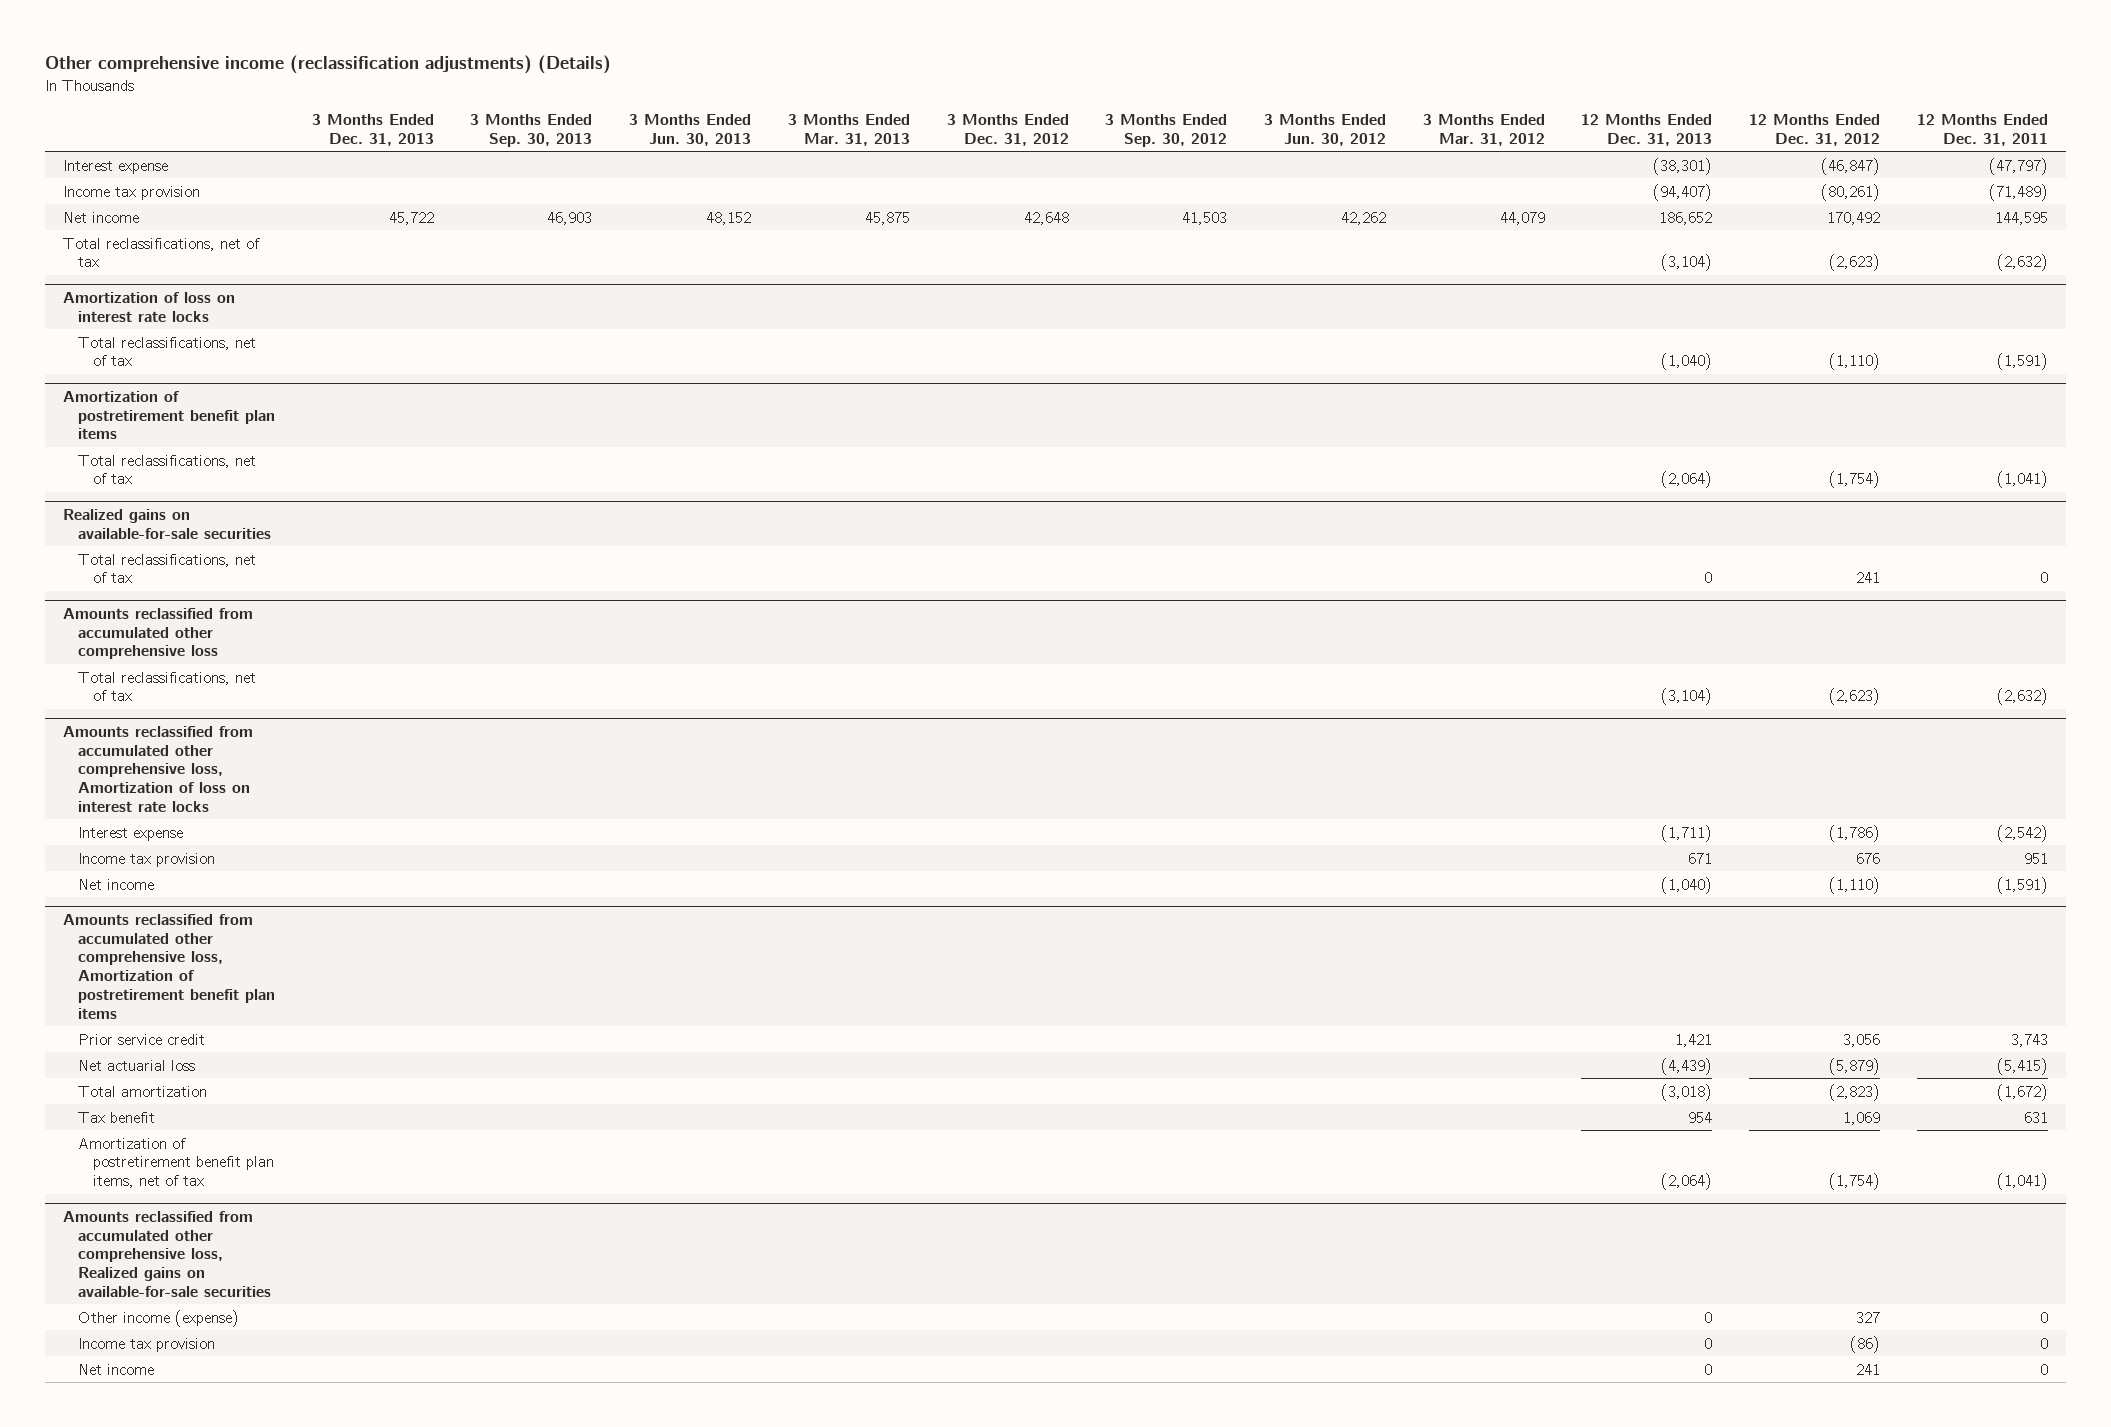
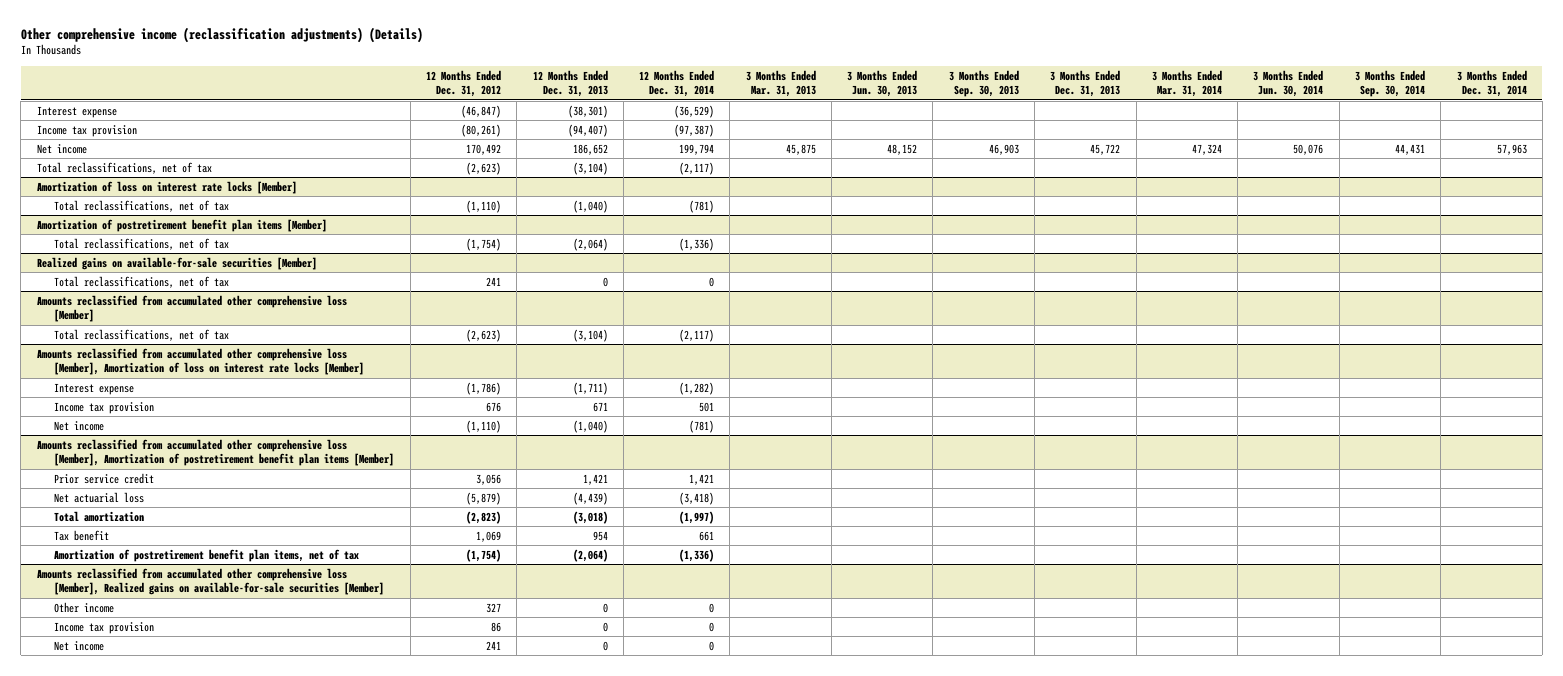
- | 3 Months Ended Dec. 31, 2013 | 3 Months Ended Sep. 30, 2013 | 3 Months Ended Jun. 30, 2013 | 3 Months Ended Mar. 31, 2013 | 3 Months Ended Dec. 31, 2012 | 3 Months Ended Sep. 30, 2012 | 3 Months Ended Jun. 30, 2012 | 3 Months Ended Mar. 31, 2012 | 12 Months Ended Dec. 31, 2013 | 12 Months Ended Dec. 31, 2012 | 12 Months Ended Dec. 31, 2011
+ | 12 Months Ended Dec. 31, 2012 | 12 Months Ended Dec. 31, 2013 | 12 Months Ended Dec. 31, 2014 | 3 Months Ended Mar. 31, 2013 | 3 Months Ended Jun. 30, 2013 | 3 Months Ended Sep. 30, 2013 | 3 Months Ended Dec. 31, 2013 | 3 Months Ended Mar. 31, 2014 | 3 Months Ended Jun. 30, 2014 | 3 Months Ended Sep. 30, 2014 | 3 Months Ended Dec. 31, 2014
- Amortization of loss on interest rate locks
+ Amortization of loss on interest rate locks [Member]
- Amortization of postretirement benefit plan items
+ Amortization of postretirement benefit plan items [Member]
- Realized gains on available-for-sale securities
+ Realized gains on available-for-sale securities [Member]
- Amounts reclassified from accumulated other comprehensive loss
+ Amounts reclassified from accumulated other comprehensive loss [Member]
- Amounts reclassified from accumulated other comprehensive loss, Amortization of loss on interest rate locks
+ Amounts reclassified from accumulated other comprehensive loss [Member], Amortization of loss on interest rate locks [Member]
- Amounts reclassified from accumulated other comprehensive loss, Amortization of postretirement benefit plan items
+ Amounts reclassified from accumulated other comprehensive loss [Member], Amortization of postretirement benefit plan items [Member]
- Amounts reclassified from accumulated other comprehensive loss, Realized gains on available-for-sale securities
- Other income (expense) | | | | | | | | | 0 | 327 | 0
- Income tax provision | | | | | | | | | 0 | (86) | 0
+ Amounts reclassified from accumulated other comprehensive loss [Member], Realized gains on available-for-sale securities [Member]
+ Other income | 327 | 0 | 0 | | | | | | | |
+ Income tax provision | 86 | 0 | 0 | | | | | | | |

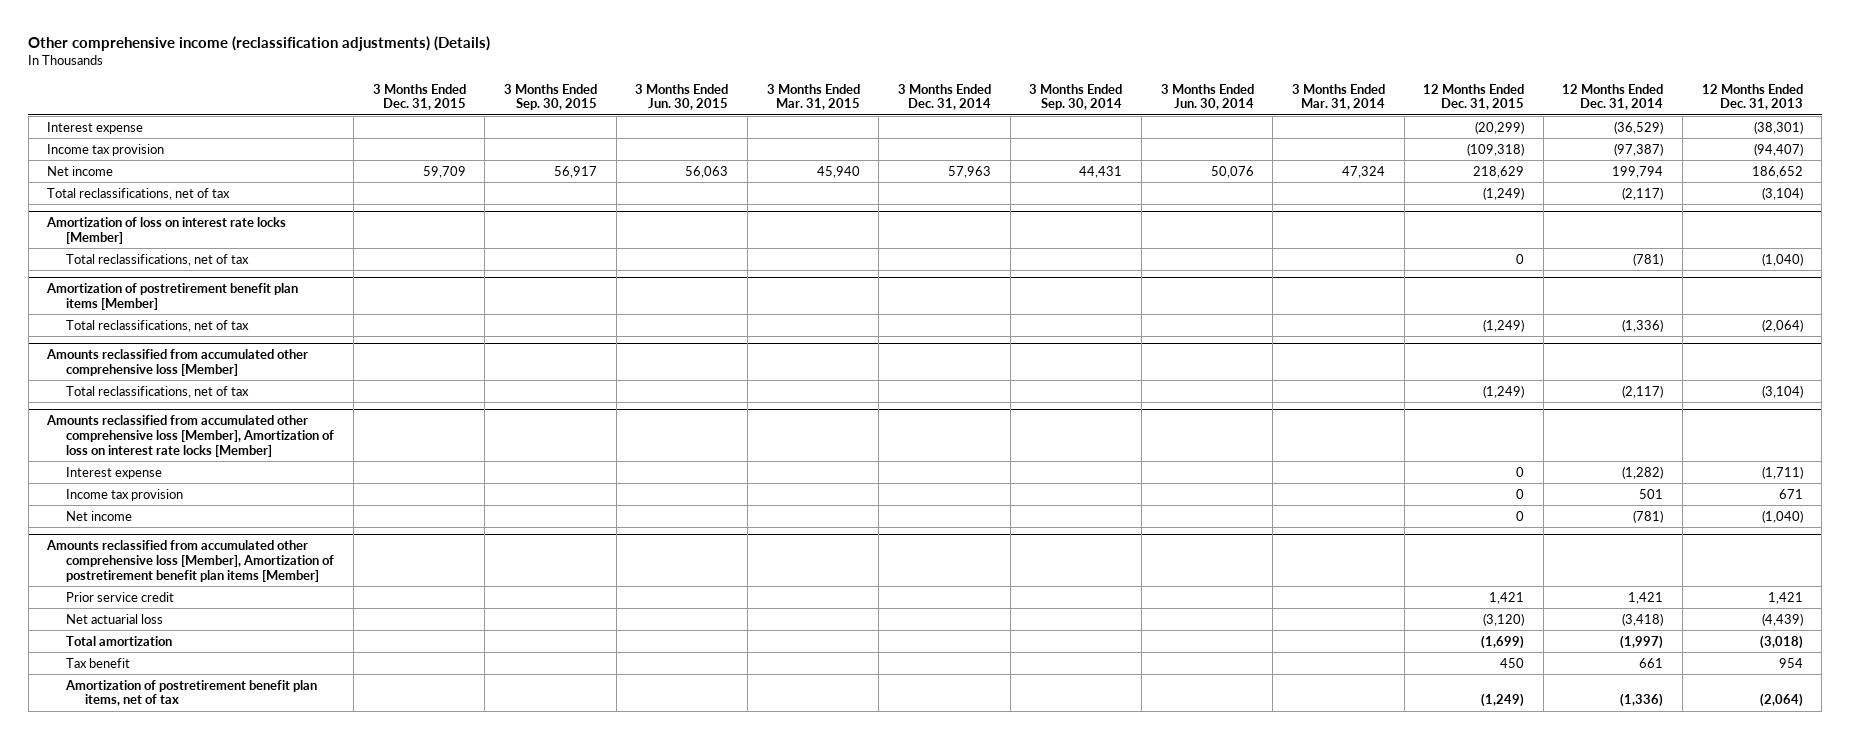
- | 12 Months Ended Dec. 31, 2012 | 12 Months Ended Dec. 31, 2013 | 12 Months Ended Dec. 31, 2014 | 3 Months Ended Mar. 31, 2013 | 3 Months Ended Jun. 30, 2013 | 3 Months Ended Sep. 30, 2013 | 3 Months Ended Dec. 31, 2013 | 3 Months Ended Mar. 31, 2014 | 3 Months Ended Jun. 30, 2014 | 3 Months Ended Sep. 30, 2014 | 3 Months Ended Dec. 31, 2014
+ | 3 Months Ended Dec. 31, 2015 | 3 Months Ended Sep. 30, 2015 | 3 Months Ended Jun. 30, 2015 | 3 Months Ended Mar. 31, 2015 | 3 Months Ended Dec. 31, 2014 | 3 Months Ended Sep. 30, 2014 | 3 Months Ended Jun. 30, 2014 | 3 Months Ended Mar. 31, 2014 | 12 Months Ended Dec. 31, 2015 | 12 Months Ended Dec. 31, 2014 | 12 Months Ended Dec. 31, 2013
- Realized gains on available-for-sale securities [Member]
- Total reclassifications, net of tax | 241 | 0 | 0 | | | | | | | |
- Amounts reclassified from accumulated other comprehensive loss [Member], Realized gains on available-for-sale securities [Member]
- Other income | 327 | 0 | 0 | | | | | | | |
- Income tax provision | 86 | 0 | 0 | | | | | | | |
- Net income | 241 | 0 | 0 | | | | | | | |

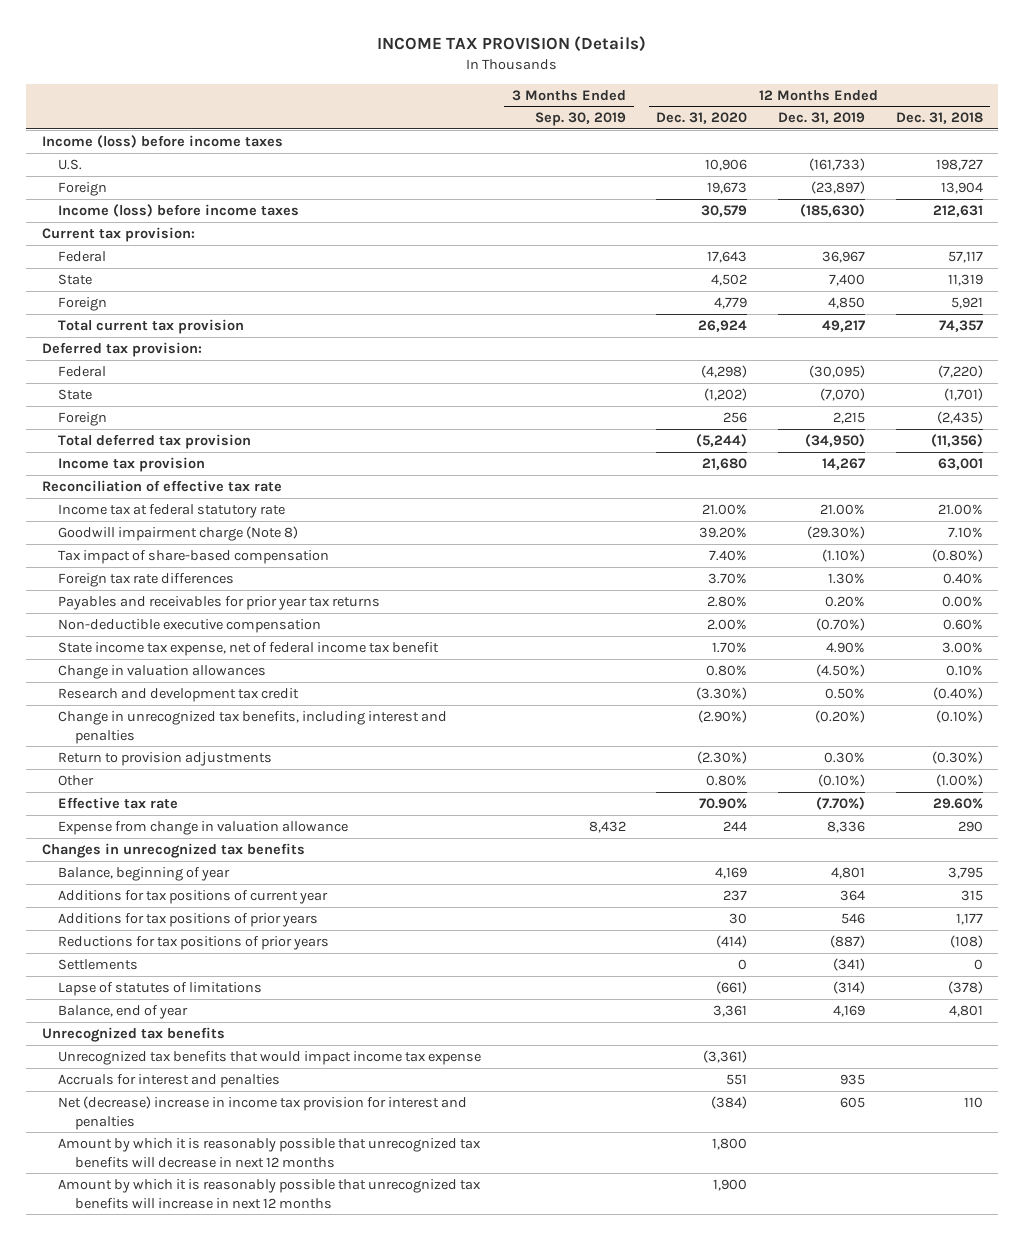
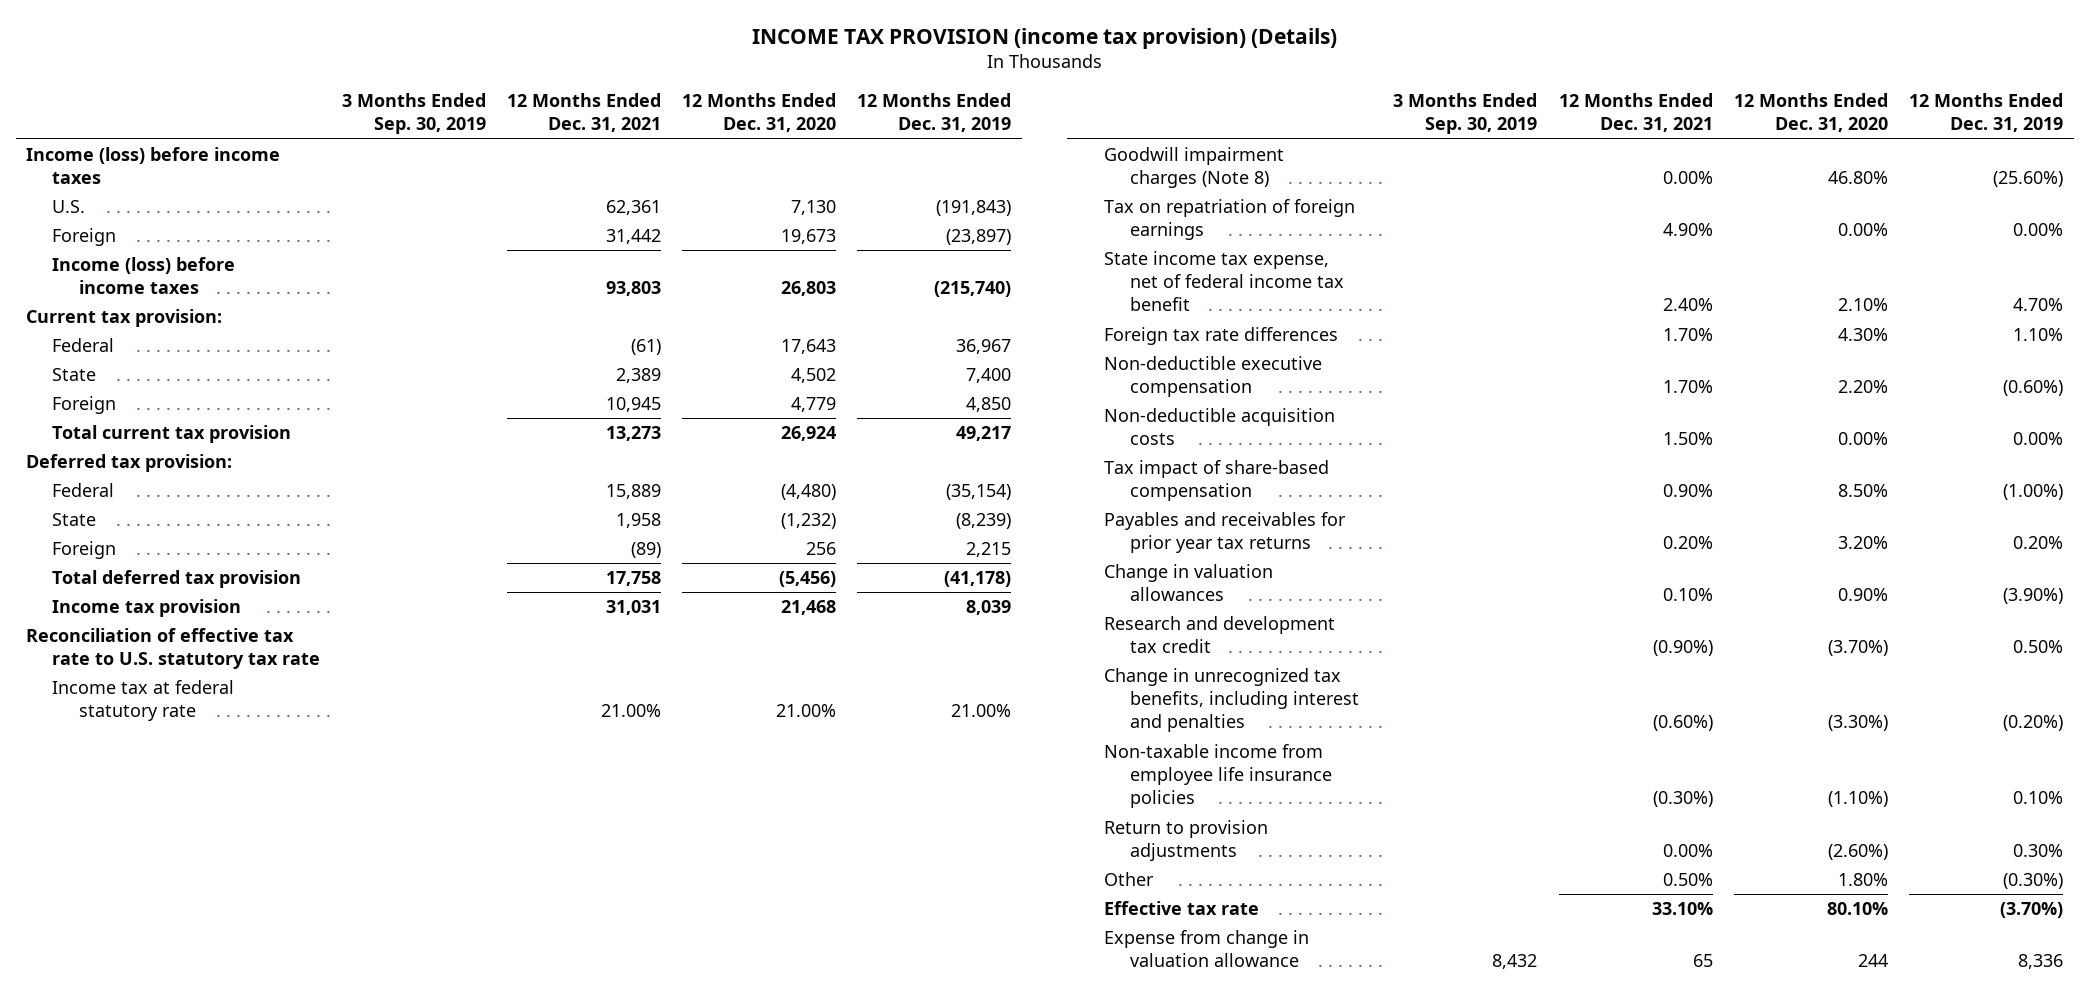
- INCOME TAX PROVISION (Details)
+ INCOME TAX PROVISION (income tax provision) (Details)
- | 3 Months Ended Sep. 30, 2019 | 12 Months Ended Dec. 31, 2020 | 12 Months Ended Dec. 31, 2019 | 12 Months Ended Dec. 31, 2018
+ | 3 Months Ended Sep. 30, 2019 | 12 Months Ended Dec. 31, 2021 | 12 Months Ended Dec. 31, 2020 | 12 Months Ended Dec. 31, 2019
- U.S. | | 10,906 | (161,733) | 198,727
+ U.S. | | 62,361 | 7,130 | (191,843)
- Income (loss) before income taxes | | 30,579 | (185,630) | 212,631
+ Income (loss) before income taxes | | 93,803 | 26,803 | (215,740)
- Federal | | (4,298) | (30,095) | (7,220)
- State | | (1,202) | (7,070) | (1,701)
+ Federal | | 15,889 | (4,480) | (35,154)
+ State | | 1,958 | (1,232) | (8,239)
- Total deferred tax provision | | (5,244) | (34,950) | (11,356)
- Income tax provision | | 21,680 | 14,267 | 63,001
- Reconciliation of effective tax rate
+ Total deferred tax provision | | 17,758 | (5,456) | (41,178)
+ Income tax provision | | 31,031 | 21,468 | 8,039
+ Reconciliation of effective tax rate to U.S. statutory tax rate
- Goodwill impairment charge (Note 8) | | 39.20% | (29.30%) | 7.10%
- Tax impact of share-based compensation | | 7.40% | (1.10%) | (0.80%)
- Foreign tax rate differences | | 3.70% | 1.30% | 0.40%
- Payables and receivables for prior year tax returns | | 2.80% | 0.20% | 0.00%
- Non-deductible executive compensation | | 2.00% | (0.70%) | 0.60%
- State income tax expense, net of federal income tax benefit | | 1.70% | 4.90% | 3.00%
- Change in valuation allowances | | 0.80% | (4.50%) | 0.10%
- Research and development tax credit | | (3.30%) | 0.50% | (0.40%)
- Change in unrecognized tax benefits, including interest and penalties | | (2.90%) | (0.20%) | (0.10%)
- Return to provision adjustments | | (2.30%) | 0.30% | (0.30%)
- Other | | 0.80% | (0.10%) | (1.00%)
- Effective tax rate | | 70.90% | (7.70%) | 29.60%
+ Goodwill impairment charges (Note 8) | | 0.00% | 46.80% | (25.60%)
+ Tax on repatriation of foreign earnings | | 4.90% | 0.00% | 0.00%
+ State income tax expense, net of federal income tax benefit | | 2.40% | 2.10% | 4.70%
+ Foreign tax rate differences | | 1.70% | 4.30% | 1.10%
+ Non-deductible executive compensation | | 1.70% | 2.20% | (0.60%)
+ Non-deductible acquisition costs | | 1.50% | 0.00% | 0.00%
+ Tax impact of share-based compensation | | 0.90% | 8.50% | (1.00%)
+ Payables and receivables for prior year tax returns | | 0.20% | 3.20% | 0.20%
+ Change in valuation allowances | | 0.10% | 0.90% | (3.90%)
+ Research and development tax credit | | (0.90%) | (3.70%) | 0.50%
+ Change in unrecognized tax benefits, including interest and penalties | | (0.60%) | (3.30%) | (0.20%)
+ Non-taxable income from employee life insurance policies | | (0.30%) | (1.10%) | 0.10%
+ Return to provision adjustments | | 0.00% | (2.60%) | 0.30%
+ Other | | 0.50% | 1.80% | (0.30%)
+ Effective tax rate | | 33.10% | 80.10% | (3.70%)
- Changes in unrecognized tax benefits
- Balance, beginning of year | | 4,169 | 4,801 | 3,795
- Additions for tax positions of current year | | 237 | 364 | 315
- Additions for tax positions of prior years | | 30 | 546 | 1,177
- Reductions for tax positions of prior years | | (414) | (887) | (108)
- Settlements | | 0 | (341) | 0
- Lapse of statutes of limitations | | (661) | (314) | (378)
- Balance, end of year | | 3,361 | 4,169 | 4,801
- Unrecognized tax benefits
- Unrecognized tax benefits that would impact income tax expense | | (3,361) | |
- Accruals for interest and penalties | | 551 | 935 |
- Net (decrease) increase in income tax provision for interest and penalties | | (384) | 605 | 110
- Amount by which it is reasonably possible that unrecognized tax benefits will decrease in next 12 months | | 1,800 | |
- Amount by which it is reasonably possible that unrecognized tax benefits will increase in next 12 months | | 1,900 | |

